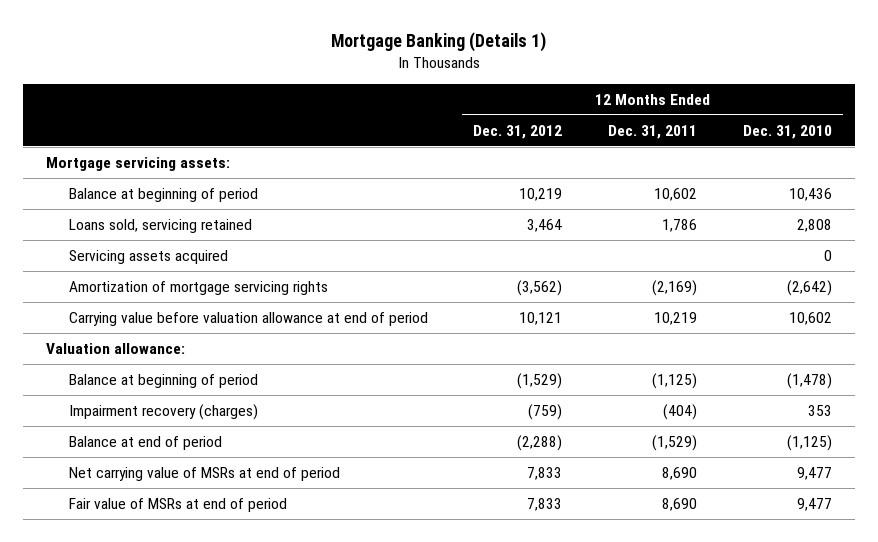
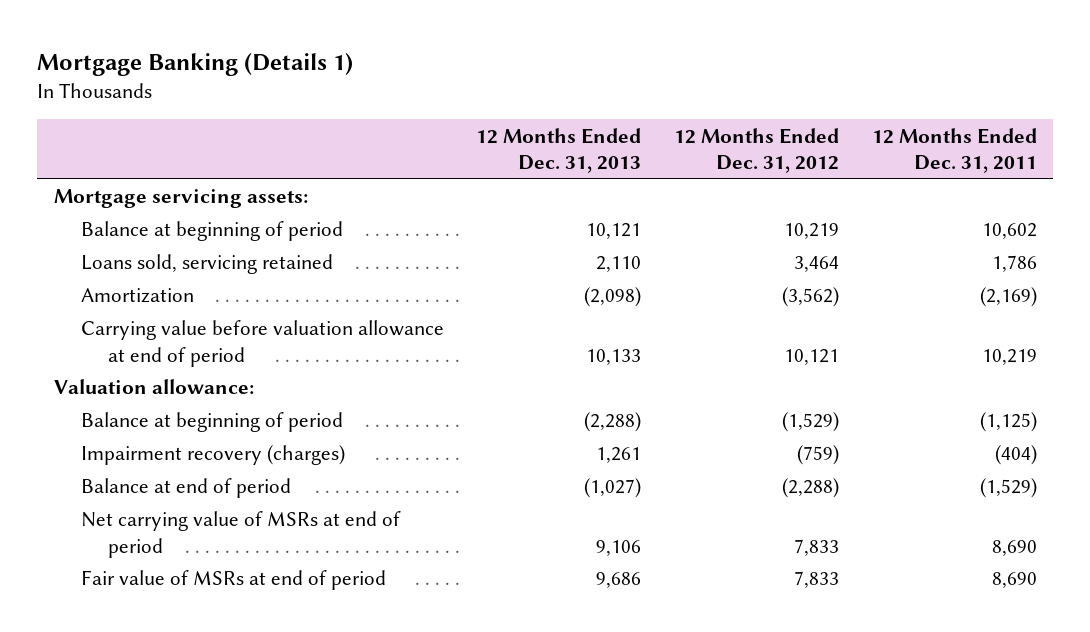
- | 12 Months Ended Dec. 31, 2012 | 12 Months Ended Dec. 31, 2011 | 12 Months Ended Dec. 31, 2010
+ | 12 Months Ended Dec. 31, 2013 | 12 Months Ended Dec. 31, 2012 | 12 Months Ended Dec. 31, 2011
- Servicing assets acquired | | | 0
- Amortization of mortgage servicing rights | (3,562) | (2,169) | (2,642)
+ Amortization | (2,098) | (3,562) | (2,169)

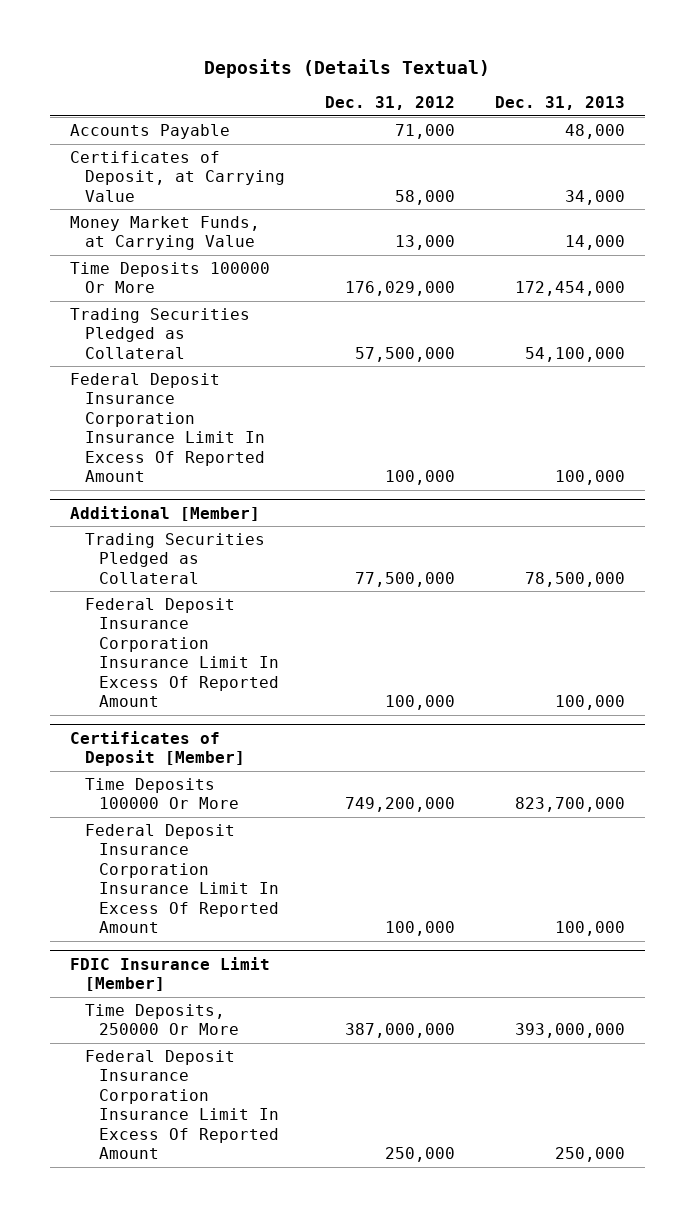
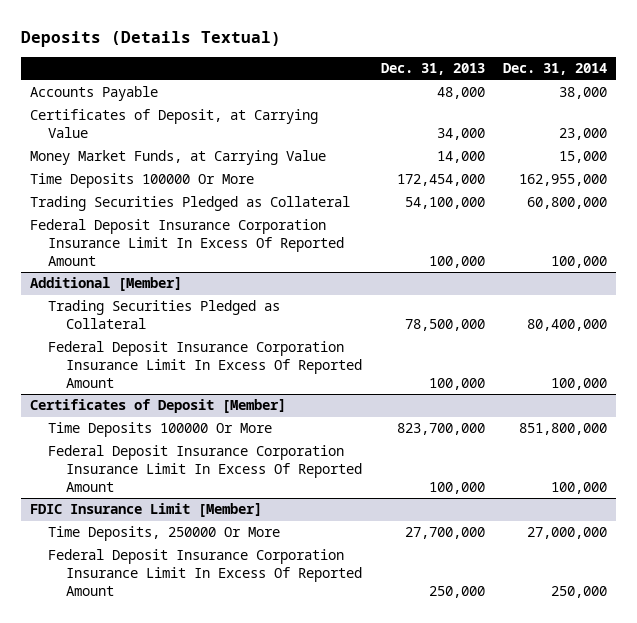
- | Dec. 31, 2012 | Dec. 31, 2013
+ | Dec. 31, 2013 | Dec. 31, 2014
@ FDIC Insurance Limit [Member]
- Time Deposits, 250000 Or More | 387,000,000 | 393,000,000
+ Time Deposits, 250000 Or More | 27,700,000 | 27,000,000

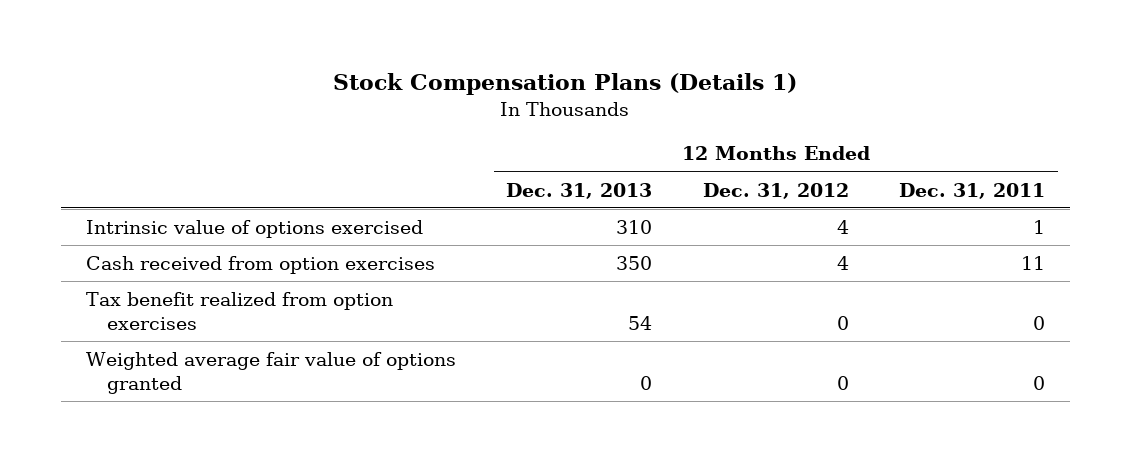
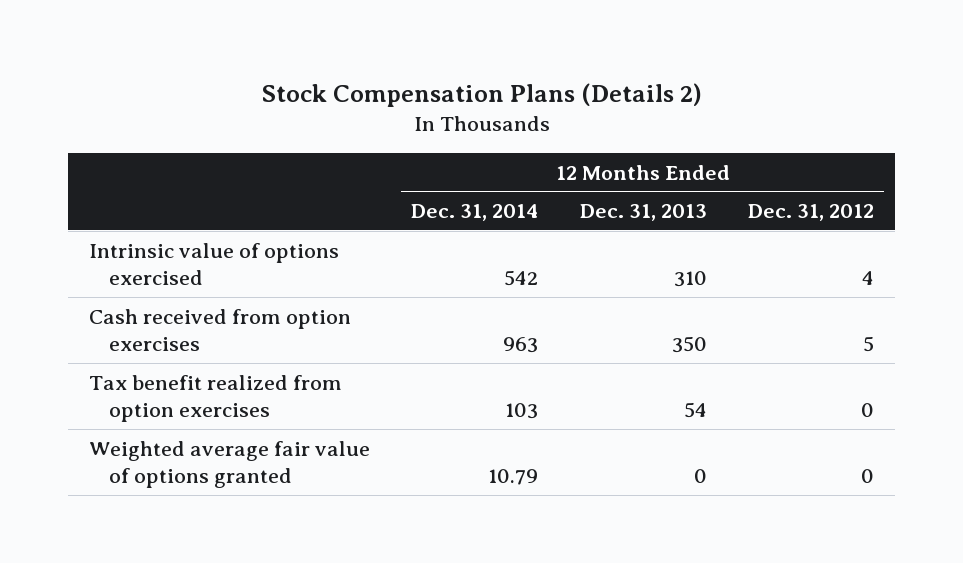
- Stock Compensation Plans (Details 1)
+ Stock Compensation Plans (Details 2)
- | 12 Months Ended Dec. 31, 2013 | 12 Months Ended Dec. 31, 2012 | 12 Months Ended Dec. 31, 2011
+ | 12 Months Ended Dec. 31, 2014 | 12 Months Ended Dec. 31, 2013 | 12 Months Ended Dec. 31, 2012
- Cash received from option exercises | 350 | 4 | 11
+ Cash received from option exercises | 963 | 350 | 5

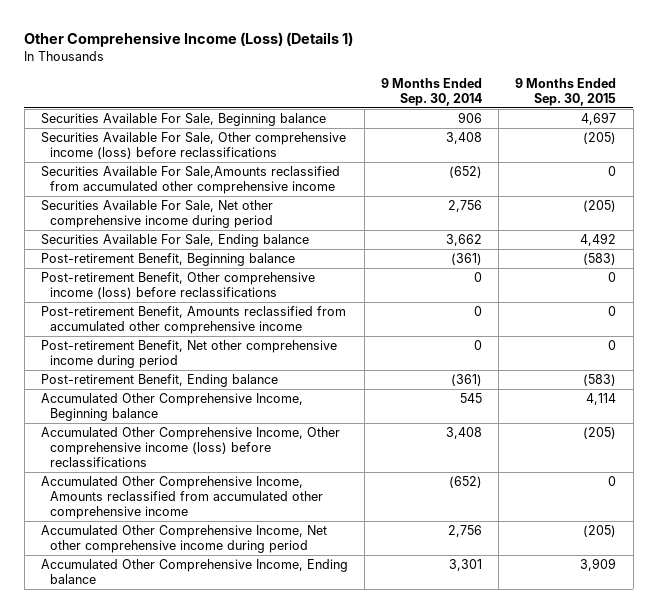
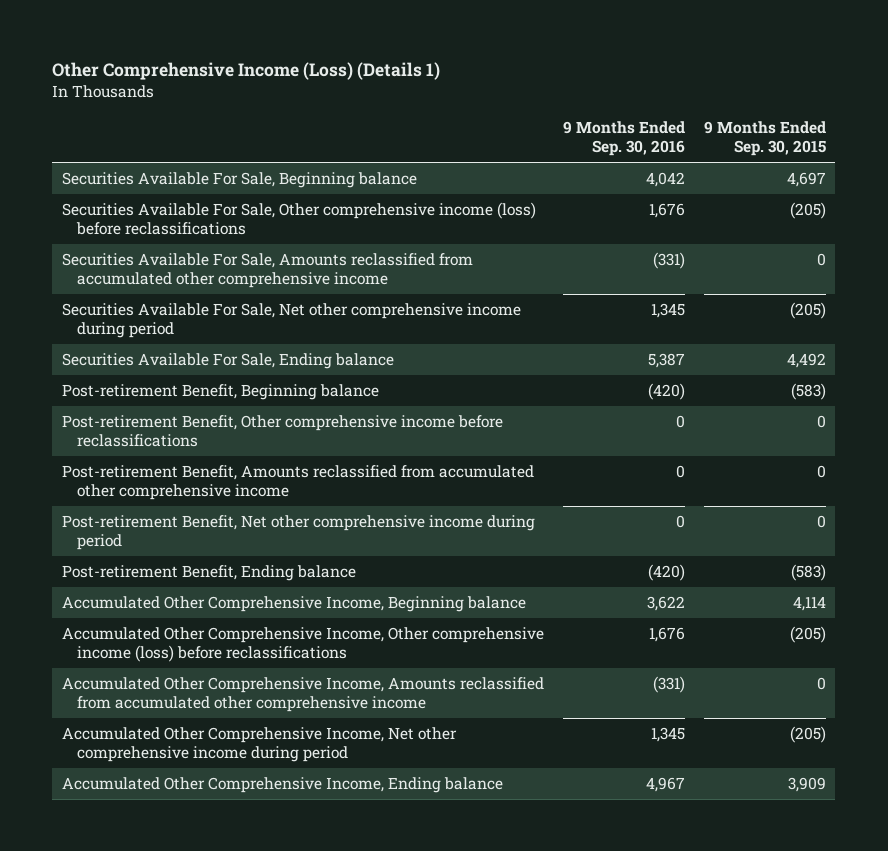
- | 9 Months Ended Sep. 30, 2014 | 9 Months Ended Sep. 30, 2015
+ | 9 Months Ended Sep. 30, 2016 | 9 Months Ended Sep. 30, 2015
- Securities Available For Sale,Amounts reclassified from accumulated other comprehensive income | (652) | 0
+ Securities Available For Sale, Amounts reclassified from accumulated other comprehensive income | (331) | 0
- Post-retirement Benefit, Other comprehensive income (loss) before reclassifications | 0 | 0
+ Post-retirement Benefit, Other comprehensive income before reclassifications | 0 | 0

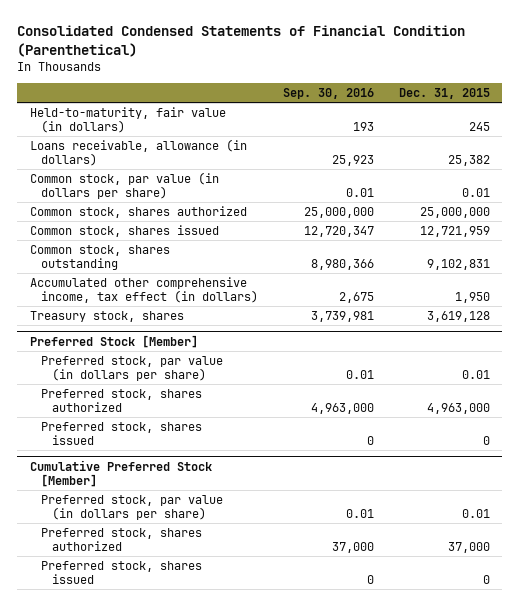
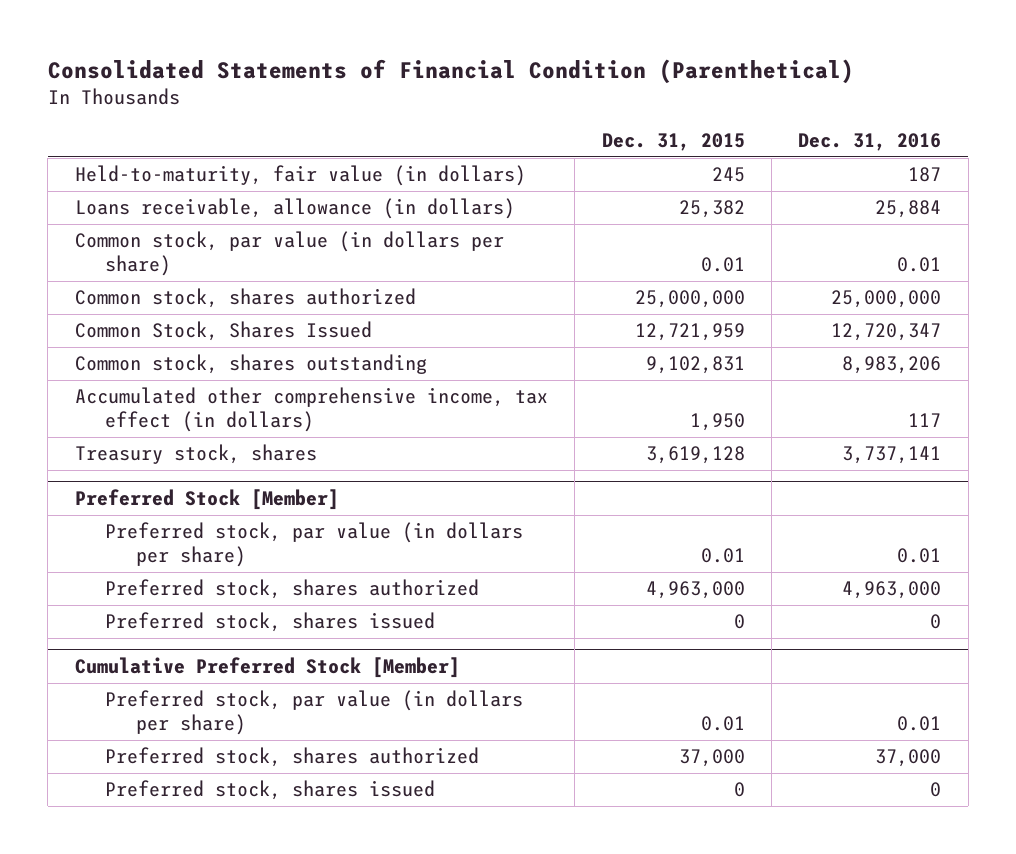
- Consolidated Condensed Statements of Financial Condition (Parenthetical)
+ Consolidated Statements of Financial Condition (Parenthetical)
- | Sep. 30, 2016 | Dec. 31, 2015
+ | Dec. 31, 2015 | Dec. 31, 2016
- Common stock, shares issued | 12,720,347 | 12,721,959
+ Common Stock, Shares Issued | 12,721,959 | 12,720,347

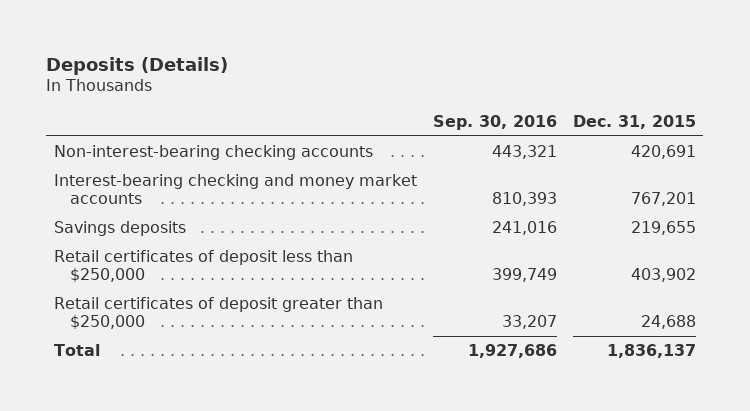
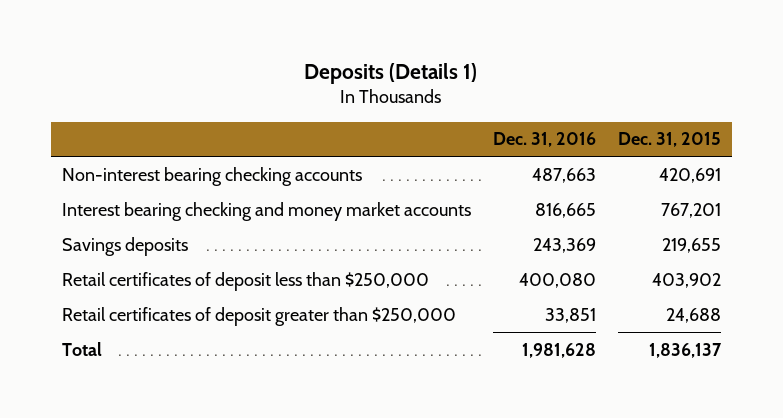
- Deposits (Details)
+ Deposits (Details 1)
- | Sep. 30, 2016 | Dec. 31, 2015
+ | Dec. 31, 2016 | Dec. 31, 2015
- Non-interest-bearing checking accounts | 443,321 | 420,691
- Interest-bearing checking and money market accounts | 810,393 | 767,201
+ Non-interest bearing checking accounts | 487,663 | 420,691
+ Interest bearing checking and money market accounts | 816,665 | 767,201

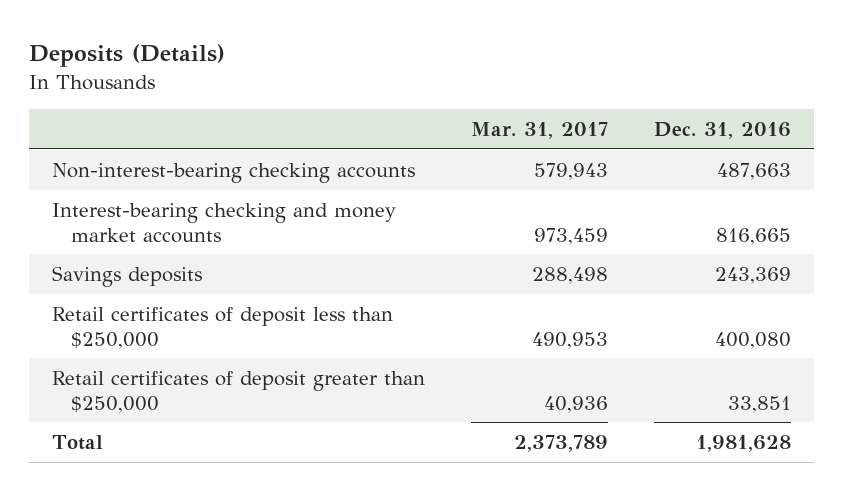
- Deposits (Details 1)
+ Deposits (Details)
- | Dec. 31, 2016 | Dec. 31, 2015
+ | Mar. 31, 2017 | Dec. 31, 2016
- Non-interest bearing checking accounts | 487,663 | 420,691
- Interest bearing checking and money market accounts | 816,665 | 767,201
+ Non-interest-bearing checking accounts | 579,943 | 487,663
+ Interest-bearing checking and money market accounts | 973,459 | 816,665

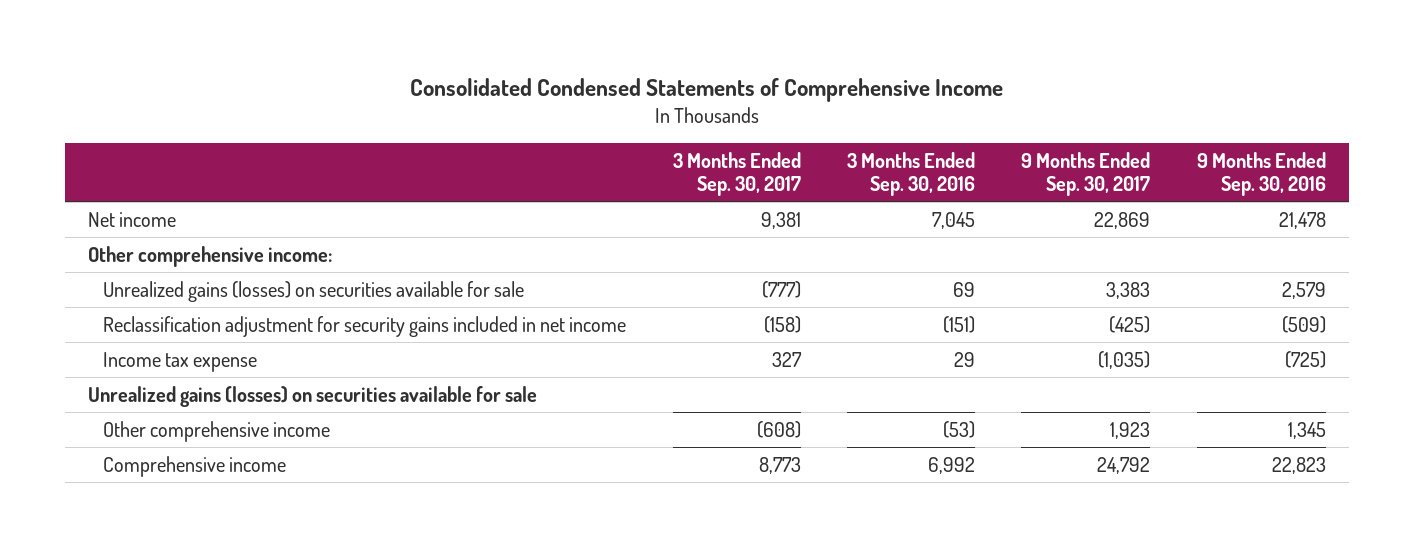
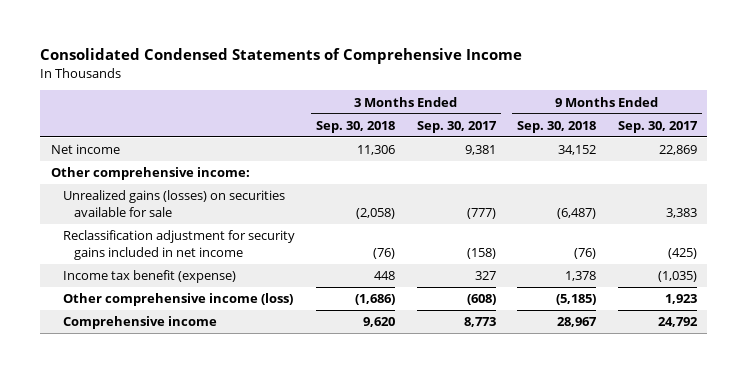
- | 3 Months Ended Sep. 30, 2017 | 3 Months Ended Sep. 30, 2016 | 9 Months Ended Sep. 30, 2017 | 9 Months Ended Sep. 30, 2016
+ | 3 Months Ended Sep. 30, 2018 | 3 Months Ended Sep. 30, 2017 | 9 Months Ended Sep. 30, 2018 | 9 Months Ended Sep. 30, 2017
- Income tax expense | 327 | 29 | (1,035) | (725)
- Unrealized gains (losses) on securities available for sale
- Other comprehensive income | (608) | (53) | 1,923 | 1,345
+ Income tax benefit (expense) | 448 | 327 | 1,378 | (1,035)
+ Other comprehensive income (loss) | (1,686) | (608) | (5,185) | 1,923

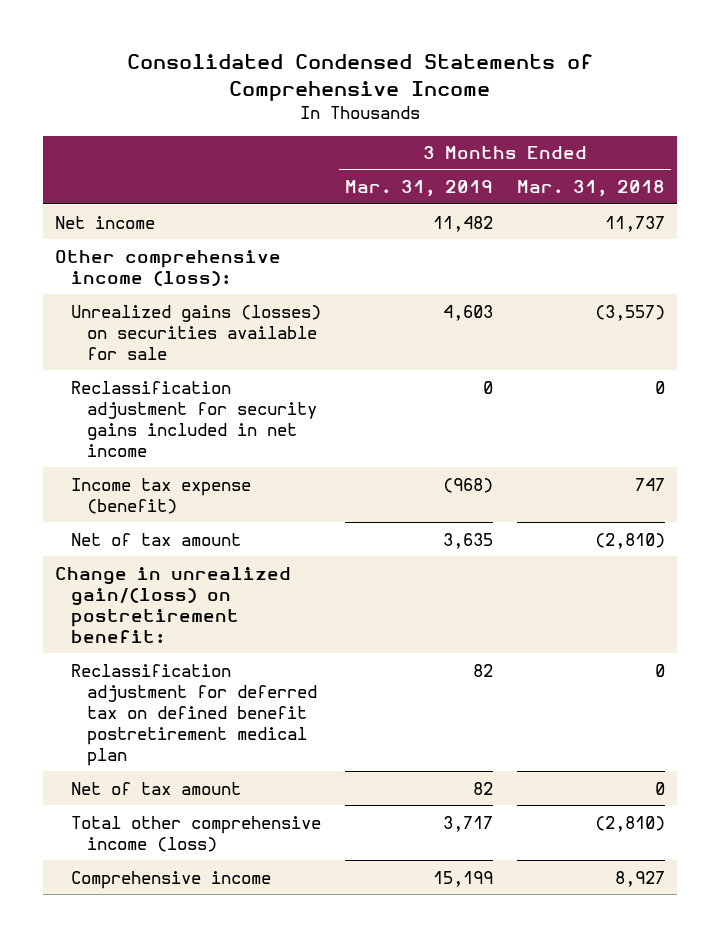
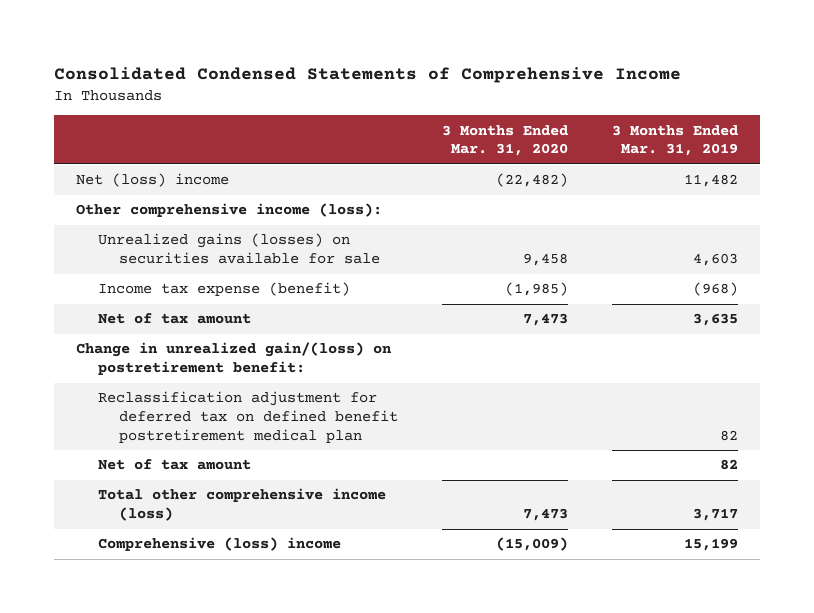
- | 3 Months Ended Mar. 31, 2019 | 3 Months Ended Mar. 31, 2018
+ | 3 Months Ended Mar. 31, 2020 | 3 Months Ended Mar. 31, 2019
- Net income | 11,482 | 11,737
+ Net (loss) income | (22,482) | 11,482
- Reclassification adjustment for security gains included in net income | 0 | 0
- Comprehensive income | 15,199 | 8,927
+ Comprehensive (loss) income | (15,009) | 15,199

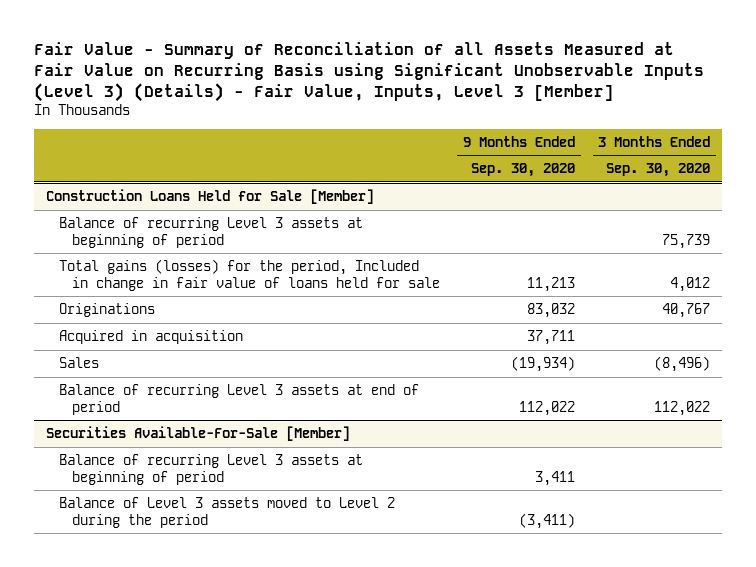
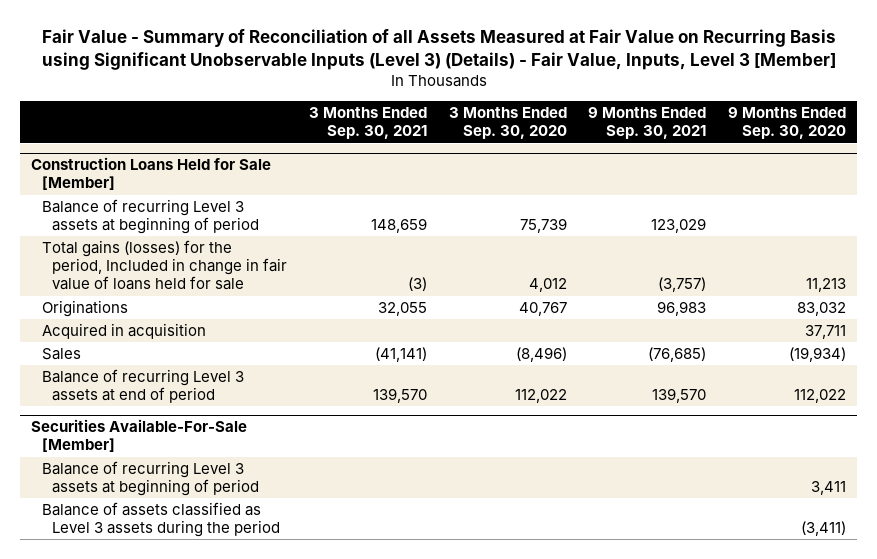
- | 9 Months Ended Sep. 30, 2020 | 3 Months Ended Sep. 30, 2020
+ | 3 Months Ended Sep. 30, 2021 | 3 Months Ended Sep. 30, 2020 | 9 Months Ended Sep. 30, 2021 | 9 Months Ended Sep. 30, 2020
@ Securities Available-For-Sale [Member]
- Balance of Level 3 assets moved to Level 2 during the period | (3,411) |
+ Balance of assets classified as Level 3 assets during the period | | | | (3,411)

